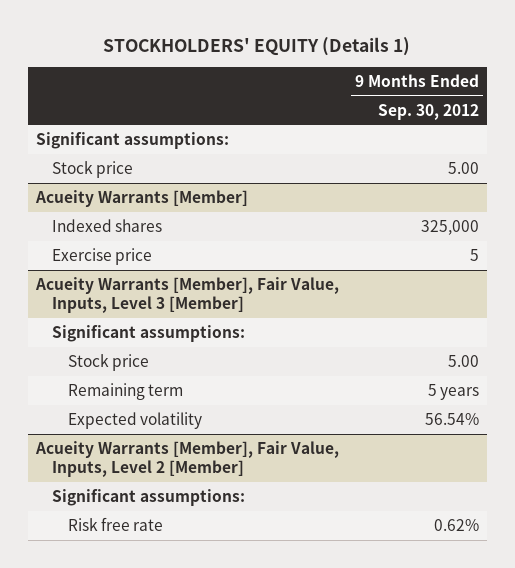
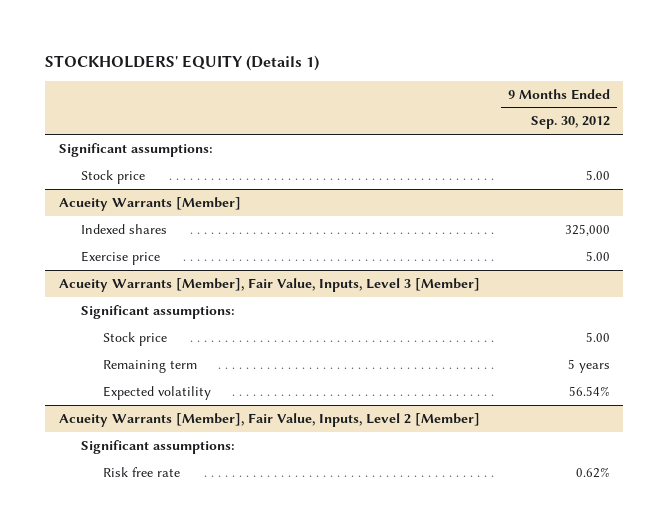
@ Acueity Warrants [Member]
- Exercise price | 5
+ Exercise price | 5.00

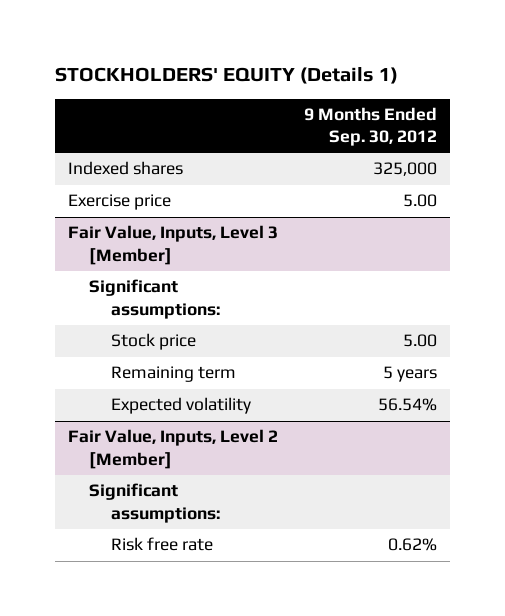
- Significant assumptions:
- Stock price | 5.00
- Acueity Warrants [Member]
- Acueity Warrants [Member], Fair Value, Inputs, Level 3 [Member]
+ Fair Value, Inputs, Level 3 [Member]
- Acueity Warrants [Member], Fair Value, Inputs, Level 2 [Member]
+ Fair Value, Inputs, Level 2 [Member]

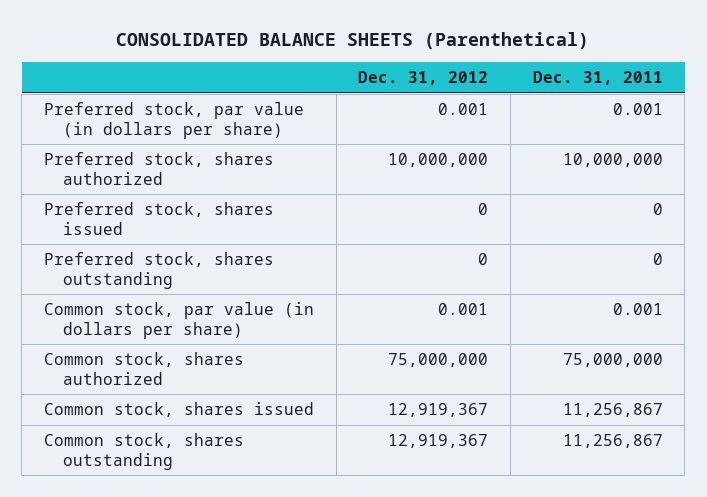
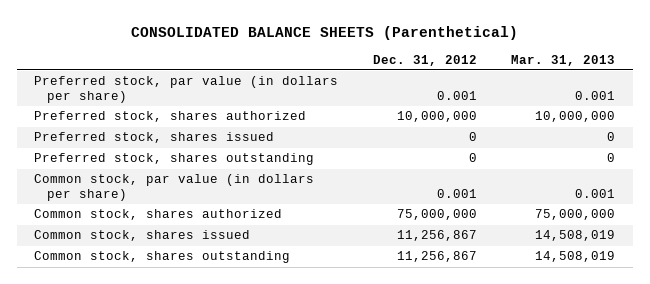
- | Dec. 31, 2012 | Dec. 31, 2011
+ | Dec. 31, 2012 | Mar. 31, 2013
- Common stock, shares issued | 12,919,367 | 11,256,867
- Common stock, shares outstanding | 12,919,367 | 11,256,867
+ Common stock, shares issued | 11,256,867 | 14,508,019
+ Common stock, shares outstanding | 11,256,867 | 14,508,019

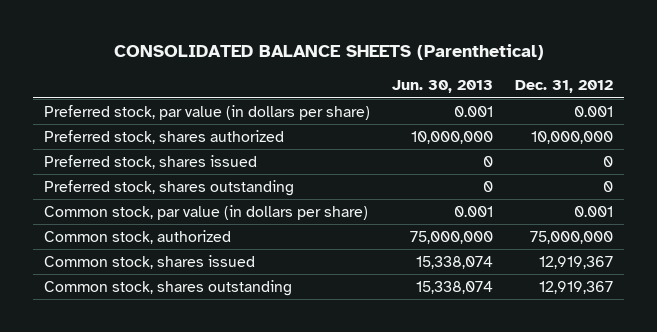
- | Dec. 31, 2012 | Mar. 31, 2013
+ | Jun. 30, 2013 | Dec. 31, 2012
- Common stock, shares authorized | 75,000,000 | 75,000,000
- Common stock, shares issued | 11,256,867 | 14,508,019
- Common stock, shares outstanding | 11,256,867 | 14,508,019
+ Common stock, authorized | 75,000,000 | 75,000,000
+ Common stock, shares issued | 15,338,074 | 12,919,367
+ Common stock, shares outstanding | 15,338,074 | 12,919,367

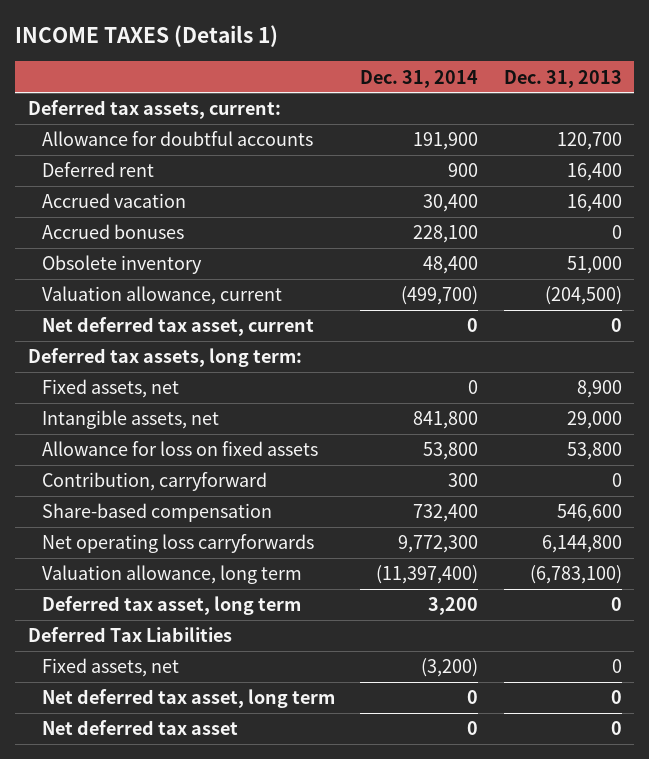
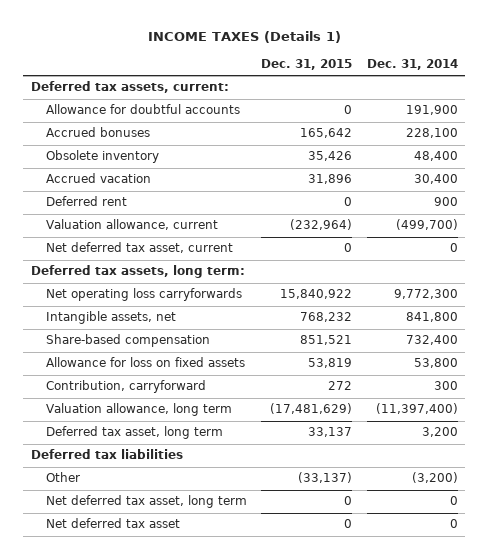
- | Dec. 31, 2014 | Dec. 31, 2013
+ | Dec. 31, 2015 | Dec. 31, 2014
moved down: Accrued vacation | 31,896 | 30,400
moved down: Deferred rent | 0 | 900
- Fixed assets, net | 0 | 8,900
moved up: Net operating loss carryforwards | 15,840,922 | 9,772,300
moved up: Share-based compensation | 851,521 | 732,400
- Deferred Tax Liabilities
- Fixed assets, net | (3,200) | 0
+ Deferred tax liabilities
+ Other | (33,137) | (3,200)

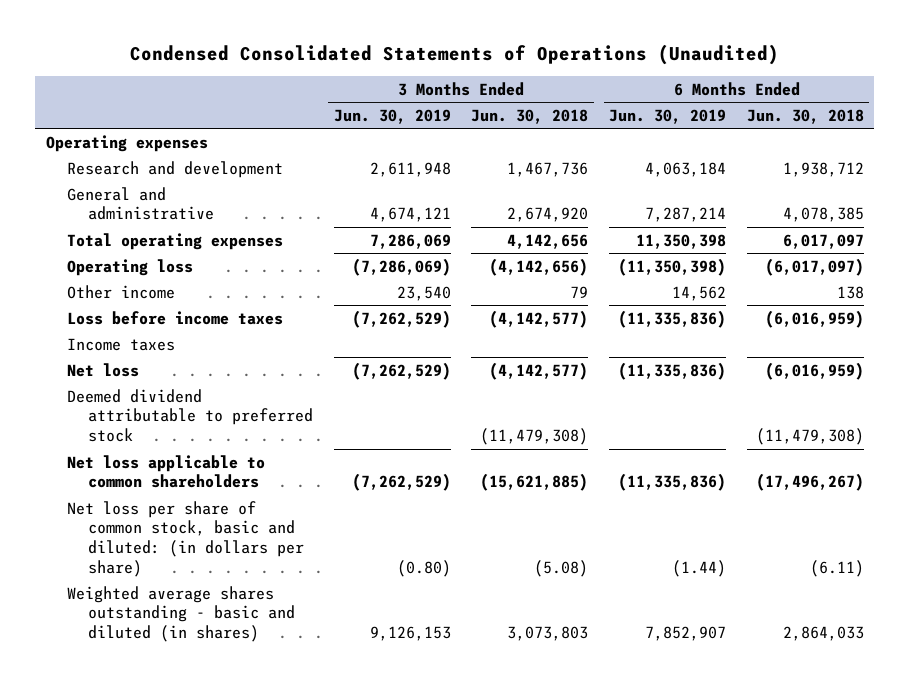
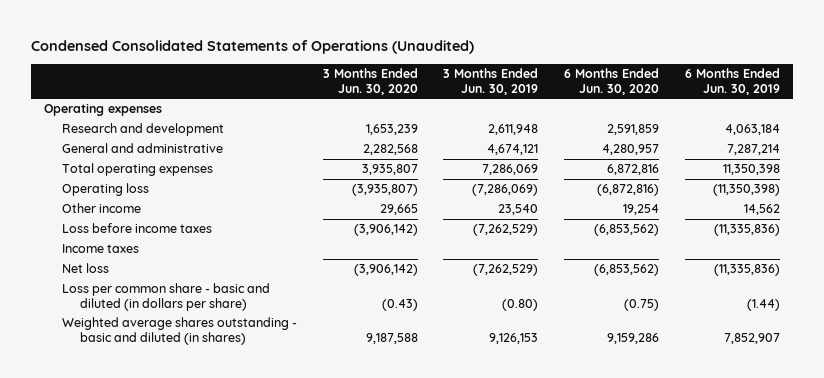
- | 3 Months Ended Jun. 30, 2019 | 3 Months Ended Jun. 30, 2018 | 6 Months Ended Jun. 30, 2019 | 6 Months Ended Jun. 30, 2018
+ | 3 Months Ended Jun. 30, 2020 | 3 Months Ended Jun. 30, 2019 | 6 Months Ended Jun. 30, 2020 | 6 Months Ended Jun. 30, 2019
- Deemed dividend attributable to preferred stock | | (11,479,308) | | (11,479,308)
- Net loss applicable to common shareholders | (7,262,529) | (15,621,885) | (11,335,836) | (17,496,267)
- Net loss per share of common stock, basic and diluted: (in dollars per share) | (0.80) | (5.08) | (1.44) | (6.11)
+ Loss per common share - basic and diluted (in dollars per share) | (0.43) | (0.80) | (0.75) | (1.44)

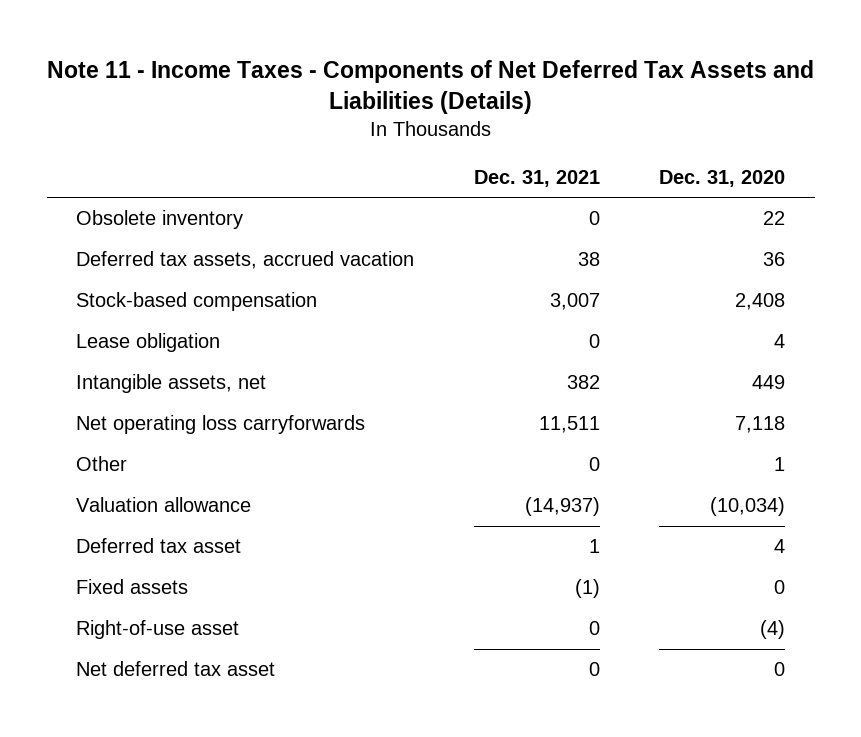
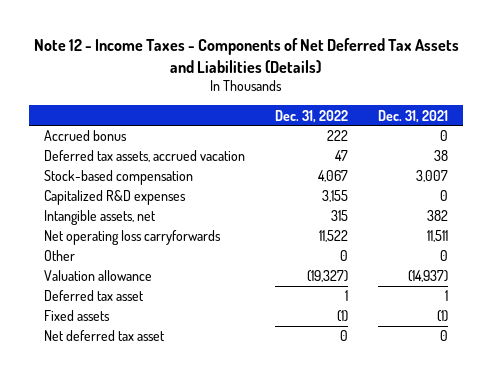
- Note 11 - Income Taxes - Components of Net Deferred Tax Assets and Liabilities (Details)
+ Note 12 - Income Taxes - Components of Net Deferred Tax Assets and Liabilities (Details)
- | Dec. 31, 2021 | Dec. 31, 2020
+ | Dec. 31, 2022 | Dec. 31, 2021
- Obsolete inventory | 0 | 22
+ Accrued bonus | 222 | 0
- Lease obligation | 0 | 4
+ Capitalized R&D expenses | 3,155 | 0
- Right-of-use asset | 0 | (4)

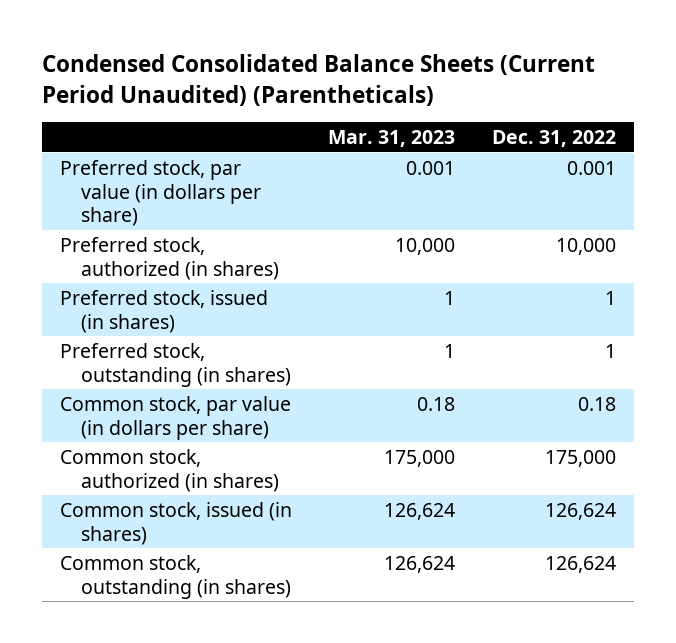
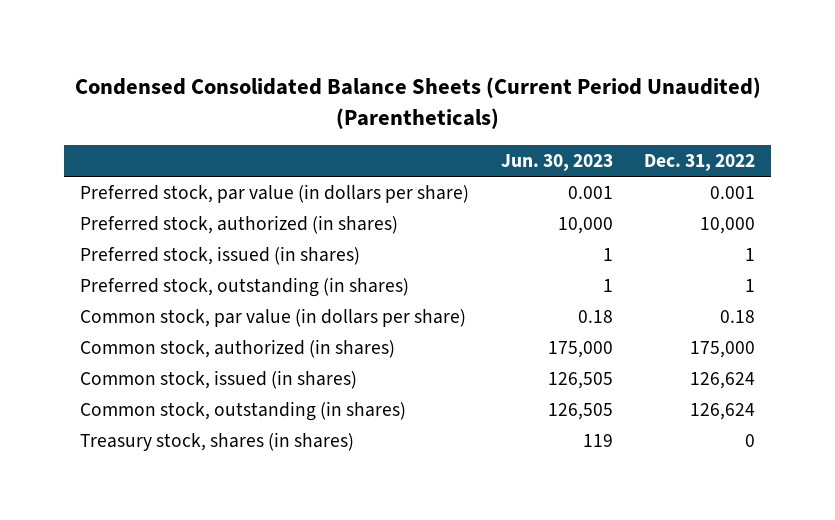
- | Mar. 31, 2023 | Dec. 31, 2022
+ | Jun. 30, 2023 | Dec. 31, 2022
+ Treasury stock, shares (in shares) | 119 | 0

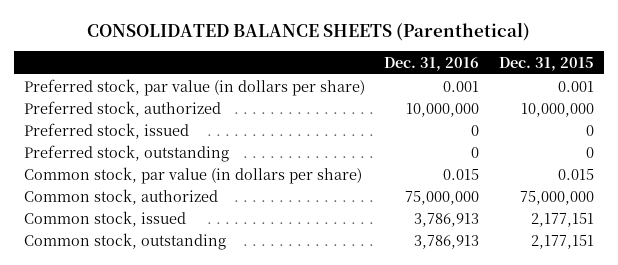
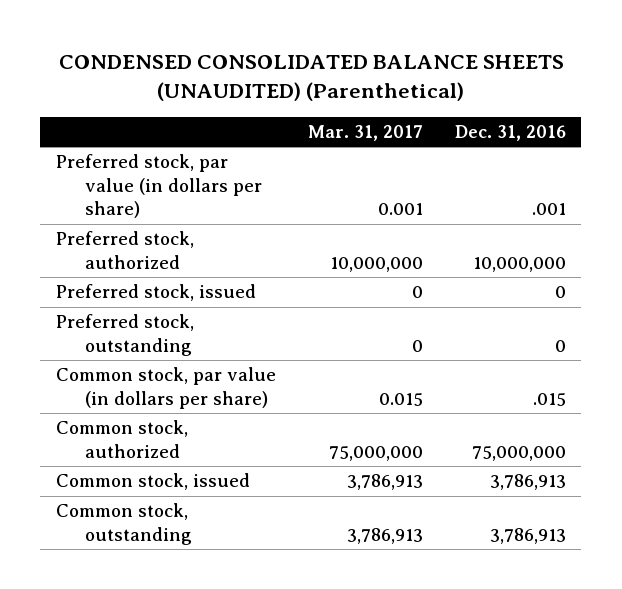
- CONSOLIDATED BALANCE SHEETS (Parenthetical)
+ CONDENSED CONSOLIDATED BALANCE SHEETS (UNAUDITED) (Parenthetical)
- | Dec. 31, 2016 | Dec. 31, 2015
+ | Mar. 31, 2017 | Dec. 31, 2016
- Preferred stock, par value (in dollars per share) | 0.001 | 0.001
+ Preferred stock, par value (in dollars per share) | 0.001 | .001
- Common stock, par value (in dollars per share) | 0.015 | 0.015
+ Common stock, par value (in dollars per share) | 0.015 | .015

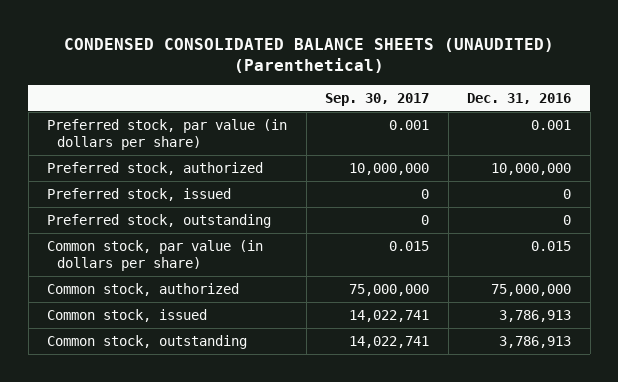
- | Mar. 31, 2017 | Dec. 31, 2016
+ | Sep. 30, 2017 | Dec. 31, 2016
- Preferred stock, par value (in dollars per share) | 0.001 | .001
+ Preferred stock, par value (in dollars per share) | 0.001 | 0.001
- Common stock, par value (in dollars per share) | 0.015 | .015
+ Common stock, par value (in dollars per share) | 0.015 | 0.015

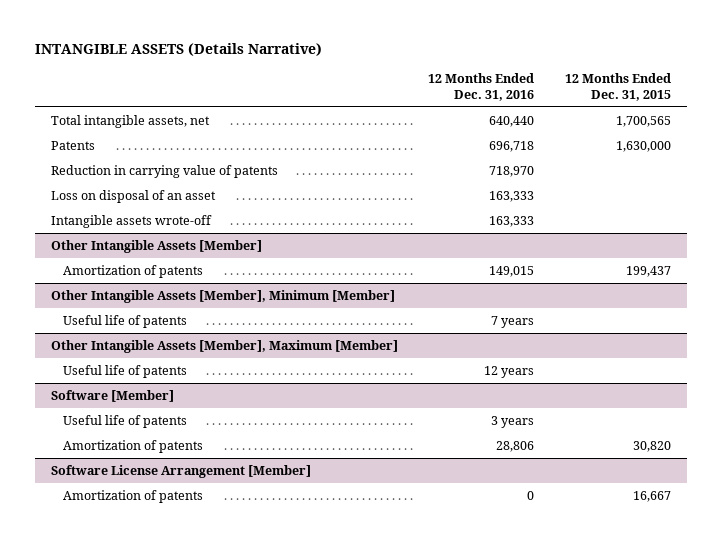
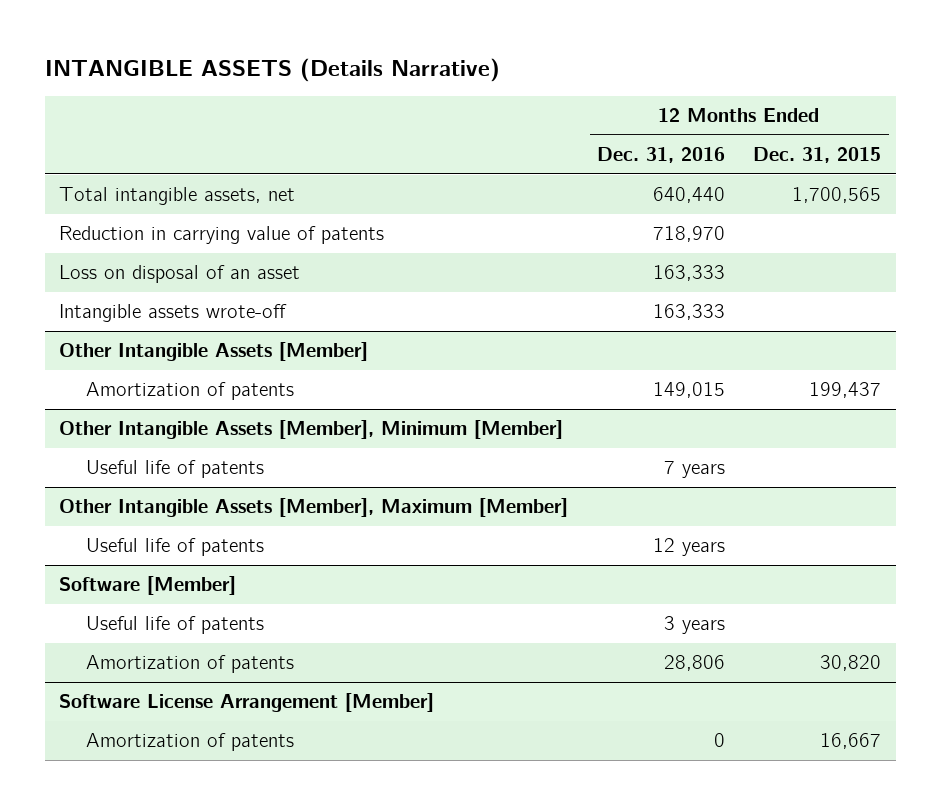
- Patents | 696,718 | 1,630,000

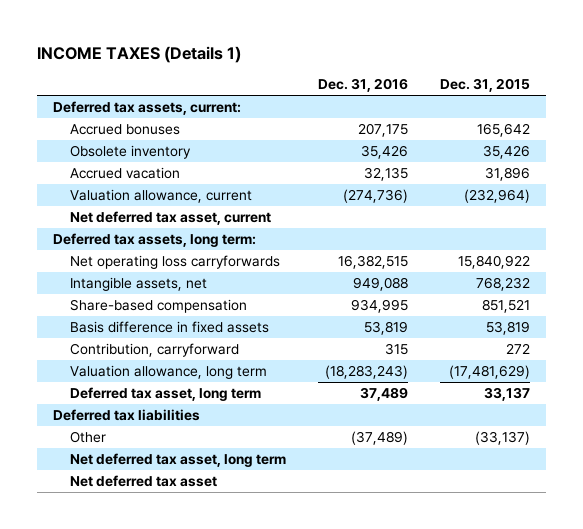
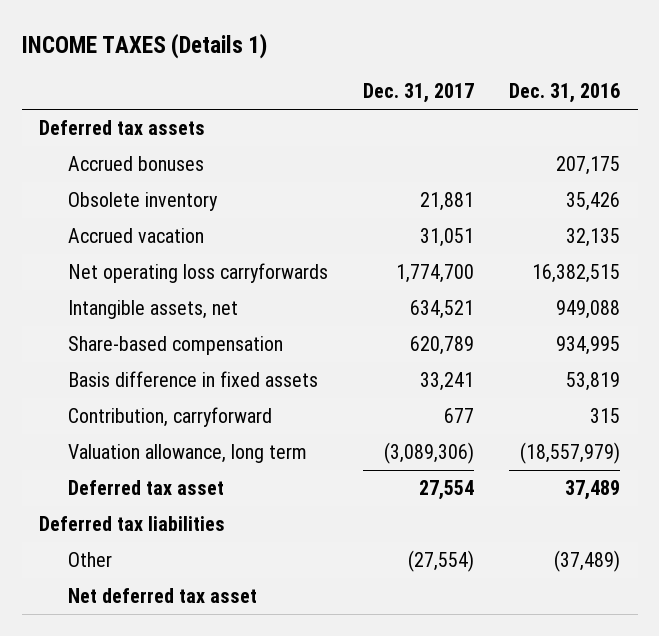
- | Dec. 31, 2016 | Dec. 31, 2015
+ | Dec. 31, 2017 | Dec. 31, 2016
- Deferred tax assets, current:
+ Deferred tax assets
- Valuation allowance, current | (274,736) | (232,964)
- Net deferred tax asset, current
- Deferred tax assets, long term:
- Valuation allowance, long term | (18,283,243) | (17,481,629)
- Deferred tax asset, long term | 37,489 | 33,137
+ Valuation allowance, long term | (3,089,306) | (18,557,979)
+ Deferred tax asset | 27,554 | 37,489
- Net deferred tax asset, long term

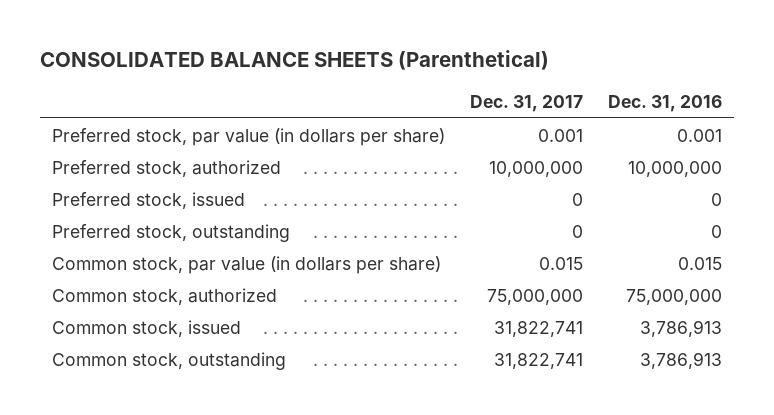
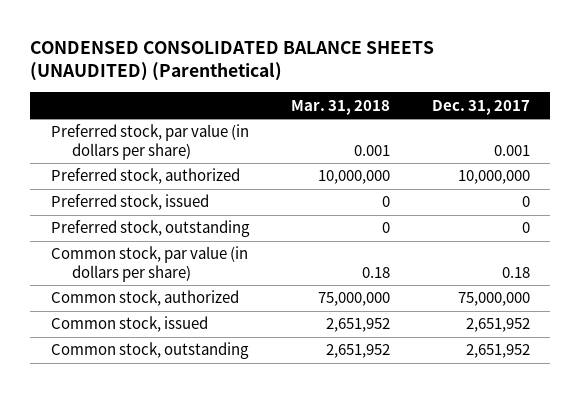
- CONSOLIDATED BALANCE SHEETS (Parenthetical)
+ CONDENSED CONSOLIDATED BALANCE SHEETS (UNAUDITED) (Parenthetical)
- | Dec. 31, 2017 | Dec. 31, 2016
+ | Mar. 31, 2018 | Dec. 31, 2017
- Common stock, par value (in dollars per share) | 0.015 | 0.015
+ Common stock, par value (in dollars per share) | 0.18 | 0.18
- Common stock, issued | 31,822,741 | 3,786,913
- Common stock, outstanding | 31,822,741 | 3,786,913
+ Common stock, issued | 2,651,952 | 2,651,952
+ Common stock, outstanding | 2,651,952 | 2,651,952

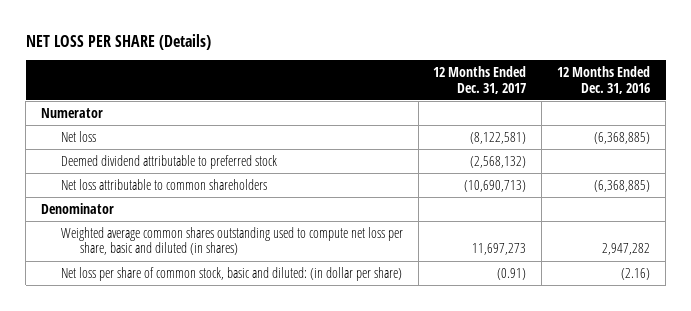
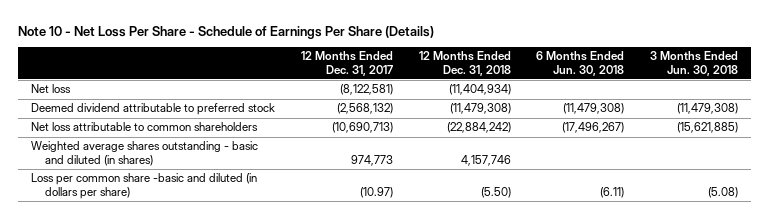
- NET LOSS PER SHARE (Details)
+ Note 10 - Net Loss Per Share - Schedule of Earnings Per Share (Details)
- | 12 Months Ended Dec. 31, 2017 | 12 Months Ended Dec. 31, 2016
+ | 12 Months Ended Dec. 31, 2017 | 12 Months Ended Dec. 31, 2018 | 6 Months Ended Jun. 30, 2018 | 3 Months Ended Jun. 30, 2018
- Numerator
- Denominator
- Weighted average common shares outstanding used to compute net loss per share, basic and diluted (in shares) | 11,697,273 | 2,947,282
- Net loss per share of common stock, basic and diluted: (in dollar per share) | (0.91) | (2.16)
+ Weighted average shares outstanding - basic and diluted (in shares) | 974,773 | 4,157,746 | |
+ Loss per common share -basic and diluted (in dollars per share) | (10.97) | (5.50) | (6.11) | (5.08)

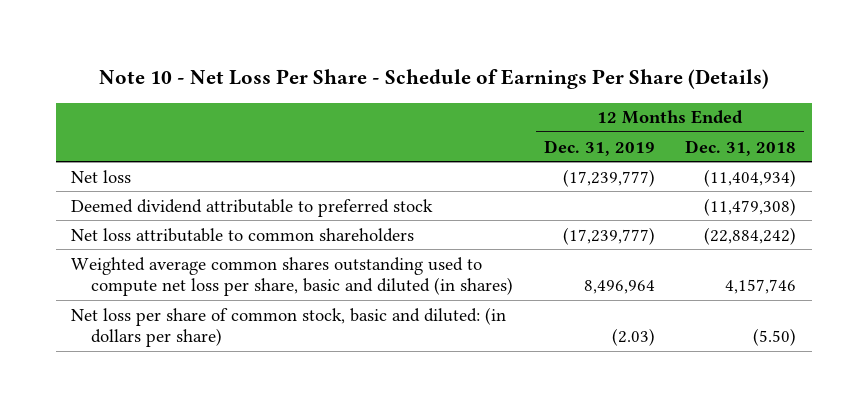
- | 12 Months Ended Dec. 31, 2017 | 12 Months Ended Dec. 31, 2018 | 6 Months Ended Jun. 30, 2018 | 3 Months Ended Jun. 30, 2018
+ | 12 Months Ended Dec. 31, 2019 | 12 Months Ended Dec. 31, 2018
- Weighted average shares outstanding - basic and diluted (in shares) | 974,773 | 4,157,746 | |
- Loss per common share -basic and diluted (in dollars per share) | (10.97) | (5.50) | (6.11) | (5.08)
+ Weighted average common shares outstanding used to compute net loss per share, basic and diluted (in shares) | 8,496,964 | 4,157,746
+ Net loss per share of common stock, basic and diluted: (in dollars per share) | (2.03) | (5.50)

